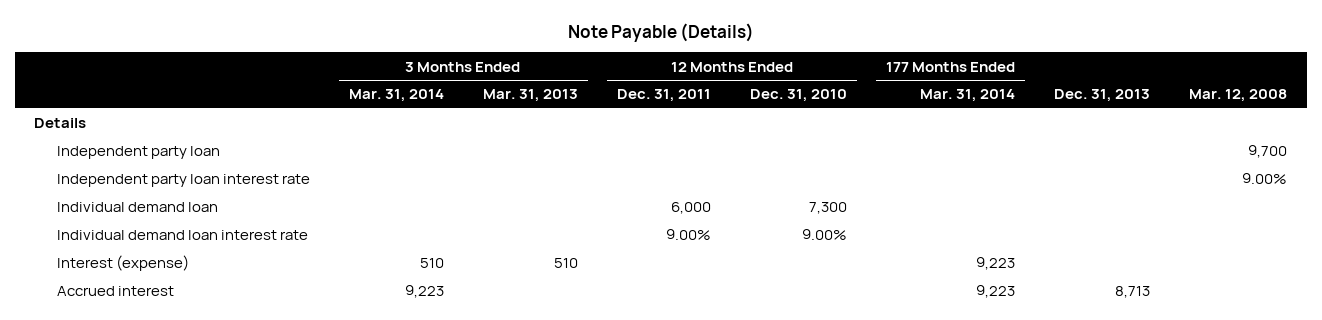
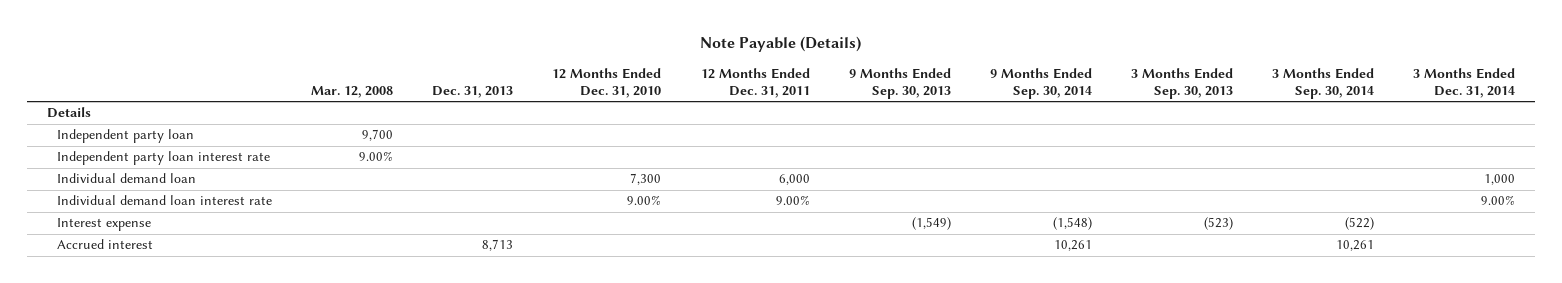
- | 3 Months Ended Mar. 31, 2014 | 3 Months Ended Mar. 31, 2013 | 12 Months Ended Dec. 31, 2011 | 12 Months Ended Dec. 31, 2010 | 177 Months Ended Mar. 31, 2014 | Dec. 31, 2013 | Mar. 12, 2008
+ | Mar. 12, 2008 | Dec. 31, 2013 | 12 Months Ended Dec. 31, 2010 | 12 Months Ended Dec. 31, 2011 | 9 Months Ended Sep. 30, 2013 | 9 Months Ended Sep. 30, 2014 | 3 Months Ended Sep. 30, 2013 | 3 Months Ended Sep. 30, 2014 | 3 Months Ended Dec. 31, 2014
- Interest (expense) | 510 | 510 | | | 9,223 | |
+ Interest expense | | | | | (1,549) | (1,548) | (523) | (522) |

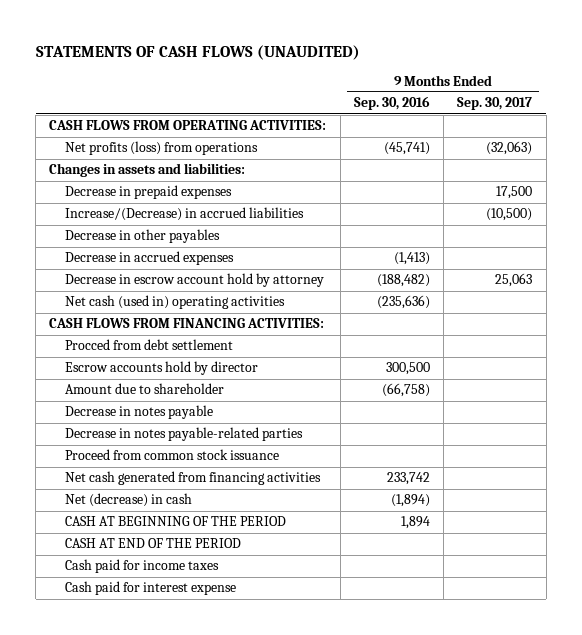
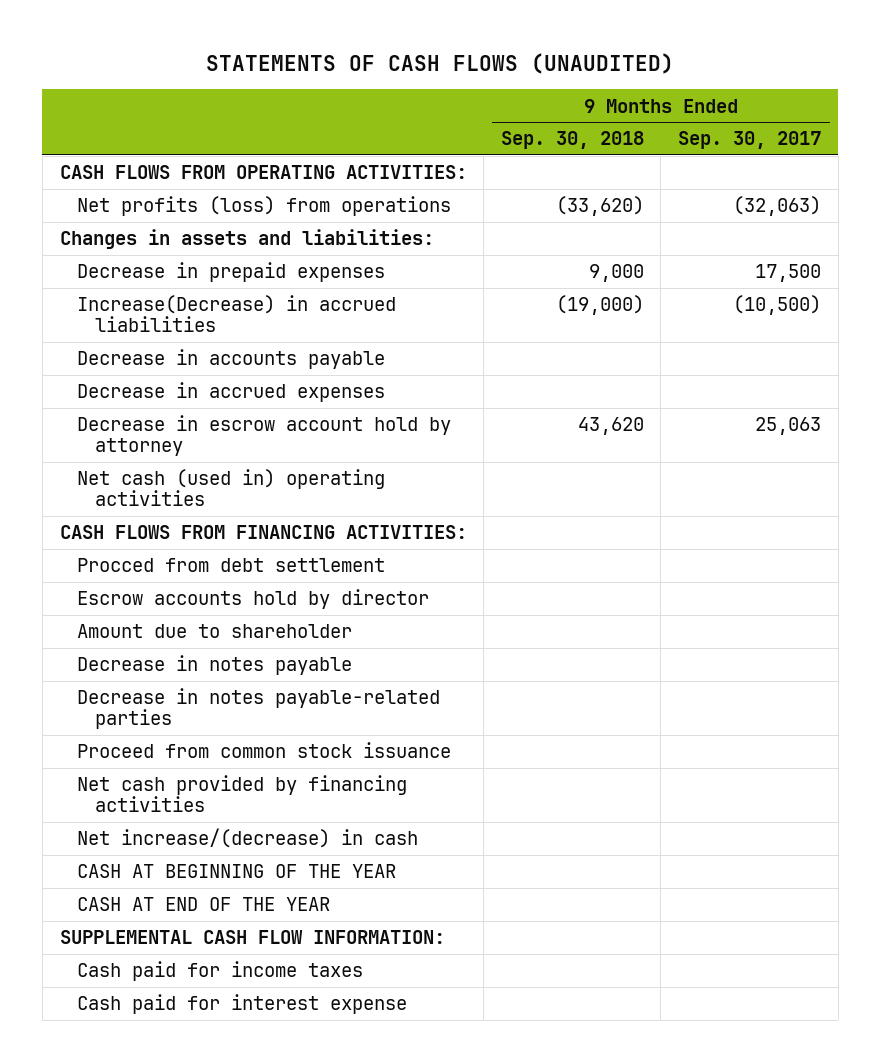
- | 9 Months Ended Sep. 30, 2016 | 9 Months Ended Sep. 30, 2017
+ | 9 Months Ended Sep. 30, 2018 | 9 Months Ended Sep. 30, 2017
- Increase/(Decrease) in accrued liabilities | | (10,500)
- Decrease in other payables
+ Increase(Decrease) in accrued liabilities | (19,000) | (10,500)
+ Decrease in accounts payable
- Net cash generated from financing activities | 233,742 |
- Net (decrease) in cash | (1,894) |
- CASH AT BEGINNING OF THE PERIOD | 1,894 |
- CASH AT END OF THE PERIOD
+ Net cash provided by financing activities
+ Net increase/(decrease) in cash
+ CASH AT BEGINNING OF THE YEAR
+ CASH AT END OF THE YEAR
+ SUPPLEMENTAL CASH FLOW INFORMATION:

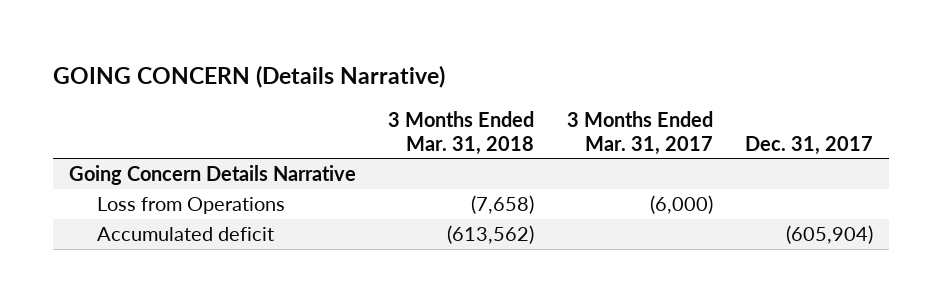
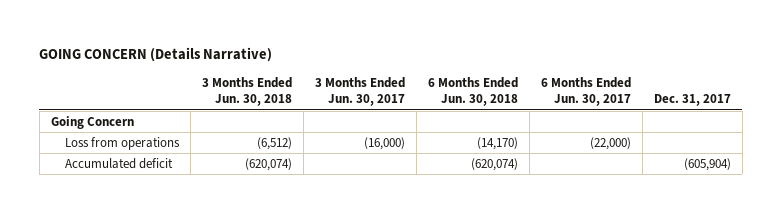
- | 3 Months Ended Mar. 31, 2018 | 3 Months Ended Mar. 31, 2017 | Dec. 31, 2017
+ | 3 Months Ended Jun. 30, 2018 | 3 Months Ended Jun. 30, 2017 | 6 Months Ended Jun. 30, 2018 | 6 Months Ended Jun. 30, 2017 | Dec. 31, 2017
- Going Concern Details Narrative
- Loss from Operations | (7,658) | (6,000) |
+ Going Concern
+ Loss from operations | (6,512) | (16,000) | (14,170) | (22,000) |

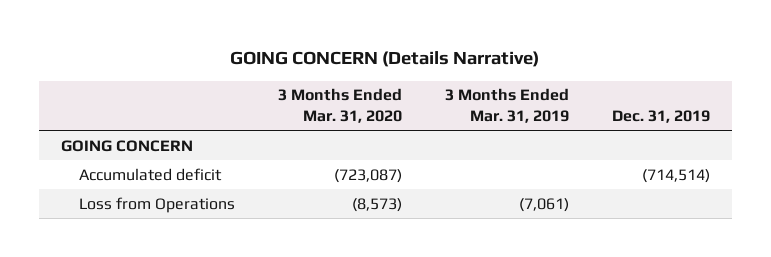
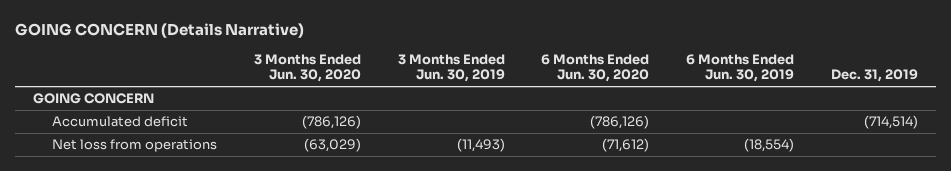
- | 3 Months Ended Mar. 31, 2020 | 3 Months Ended Mar. 31, 2019 | Dec. 31, 2019
+ | 3 Months Ended Jun. 30, 2020 | 3 Months Ended Jun. 30, 2019 | 6 Months Ended Jun. 30, 2020 | 6 Months Ended Jun. 30, 2019 | Dec. 31, 2019
- Loss from Operations | (8,573) | (7,061) |
+ Net loss from operations | (63,029) | (11,493) | (71,612) | (18,554) |

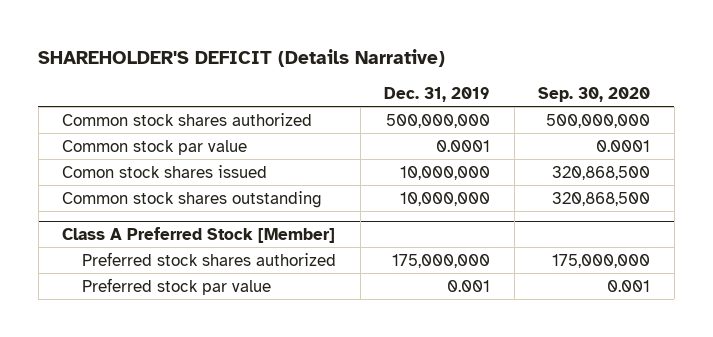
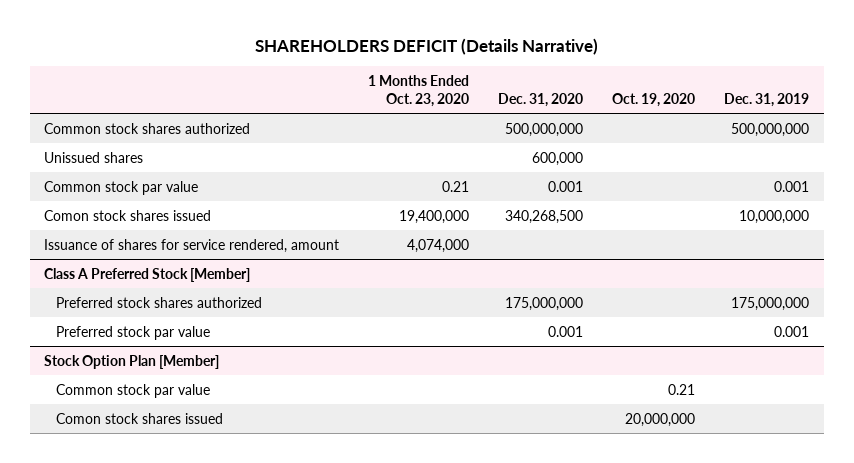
- SHAREHOLDER'S DEFICIT (Details Narrative)
+ SHAREHOLDERS DEFICIT (Details Narrative)
- | Dec. 31, 2019 | Sep. 30, 2020
+ | 1 Months Ended Oct. 23, 2020 | Dec. 31, 2020 | Oct. 19, 2020 | Dec. 31, 2019
- Common stock par value | 0.0001 | 0.0001
+ Unissued shares | | 600,000 | |
+ Common stock par value | 0.21 | 0.001 | | 0.001
- Common stock shares outstanding | 10,000,000 | 320,868,500
+ Issuance of shares for service rendered, amount | 4,074,000 | | |
+ Stock Option Plan [Member]
+ Common stock par value | | | 0.21 |
+ Comon stock shares issued | | | 20,000,000 |

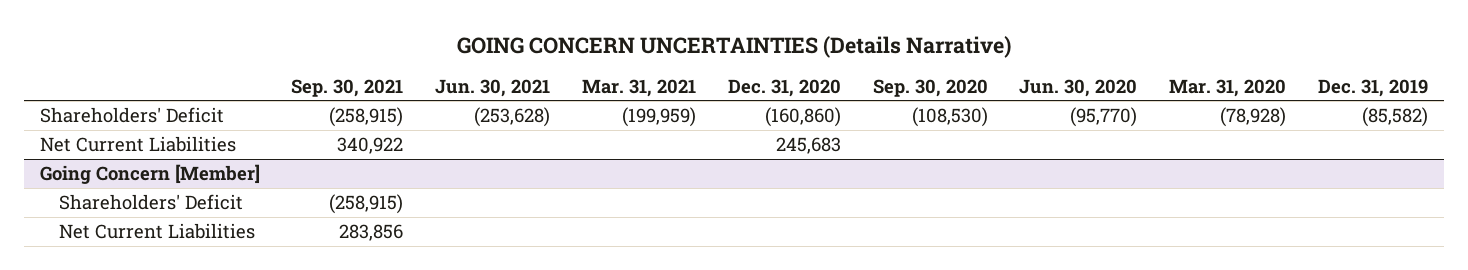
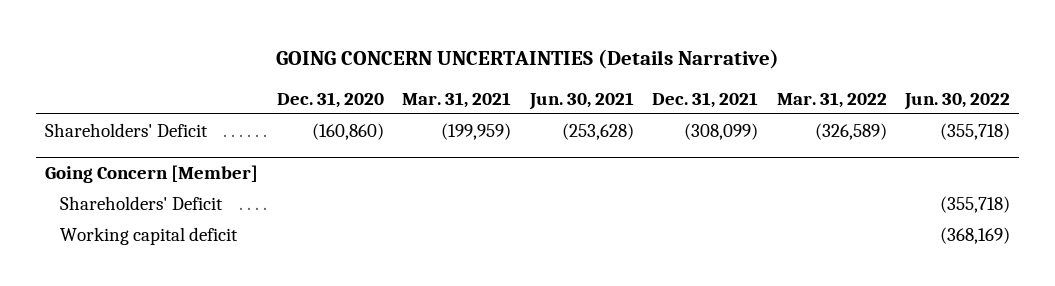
- | Sep. 30, 2021 | Jun. 30, 2021 | Mar. 31, 2021 | Dec. 31, 2020 | Sep. 30, 2020 | Jun. 30, 2020 | Mar. 31, 2020 | Dec. 31, 2019
+ | Dec. 31, 2020 | Mar. 31, 2021 | Jun. 30, 2021 | Dec. 31, 2021 | Mar. 31, 2022 | Jun. 30, 2022
- Net Current Liabilities | 340,922 | | | 245,683 | | | |
@ Going Concern [Member]
- Net Current Liabilities | 283,856 | | | | | | |
+ Working capital deficit | | | | | | (368,169)

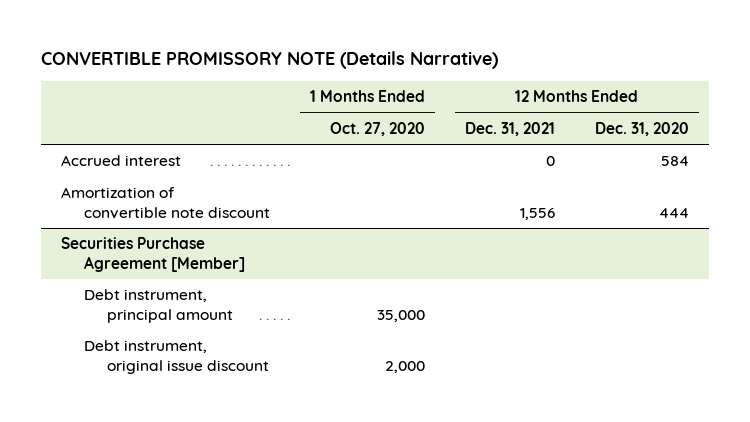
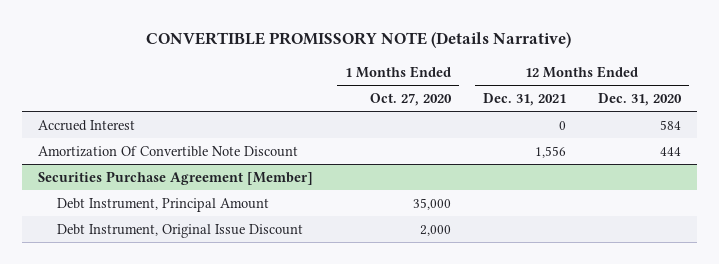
- Accrued interest | | 0 | 584
- Amortization of convertible note discount | | 1,556 | 444
+ Accrued Interest | | 0 | 584
+ Amortization Of Convertible Note Discount | | 1,556 | 444
@ Securities Purchase Agreement [Member]
- Debt instrument, principal amount | 35,000 | |
- Debt instrument, original issue discount | 2,000 | |
+ Debt Instrument, Principal Amount | 35,000 | |
+ Debt Instrument, Original Issue Discount | 2,000 | |

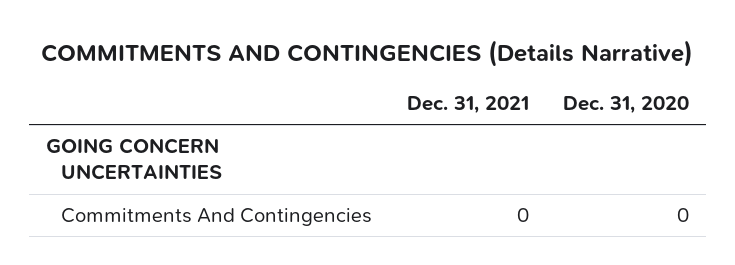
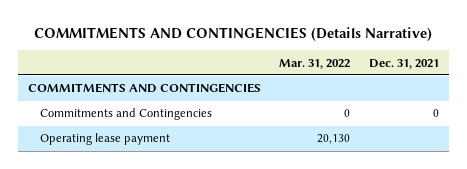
- | Dec. 31, 2021 | Dec. 31, 2020
+ | Mar. 31, 2022 | Dec. 31, 2021
- GOING CONCERN UNCERTAINTIES
- Commitments And Contingencies | 0 | 0
+ COMMITMENTS AND CONTINGENCIES
+ Commitments and Contingencies | 0 | 0
+ Operating lease payment | 20,130 |

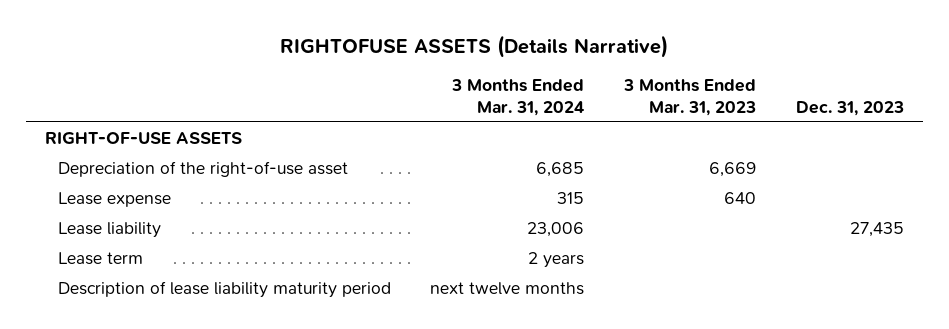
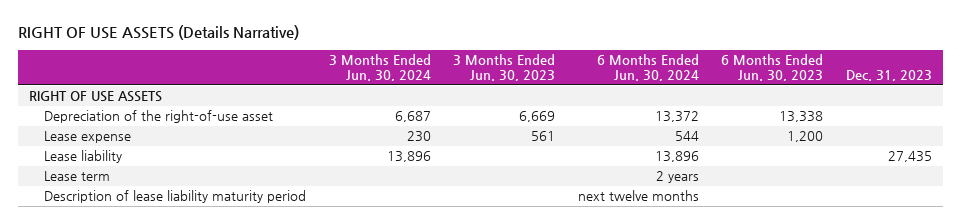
- RIGHTOFUSE ASSETS (Details Narrative)
+ RIGHT OF USE ASSETS (Details Narrative)
- | 3 Months Ended Mar. 31, 2024 | 3 Months Ended Mar. 31, 2023 | Dec. 31, 2023
+ | 3 Months Ended Jun. 30, 2024 | 3 Months Ended Jun. 30, 2023 | 6 Months Ended Jun. 30, 2024 | 6 Months Ended Jun. 30, 2023 | Dec. 31, 2023
- RIGHT-OF-USE ASSETS
+ RIGHT OF USE ASSETS

